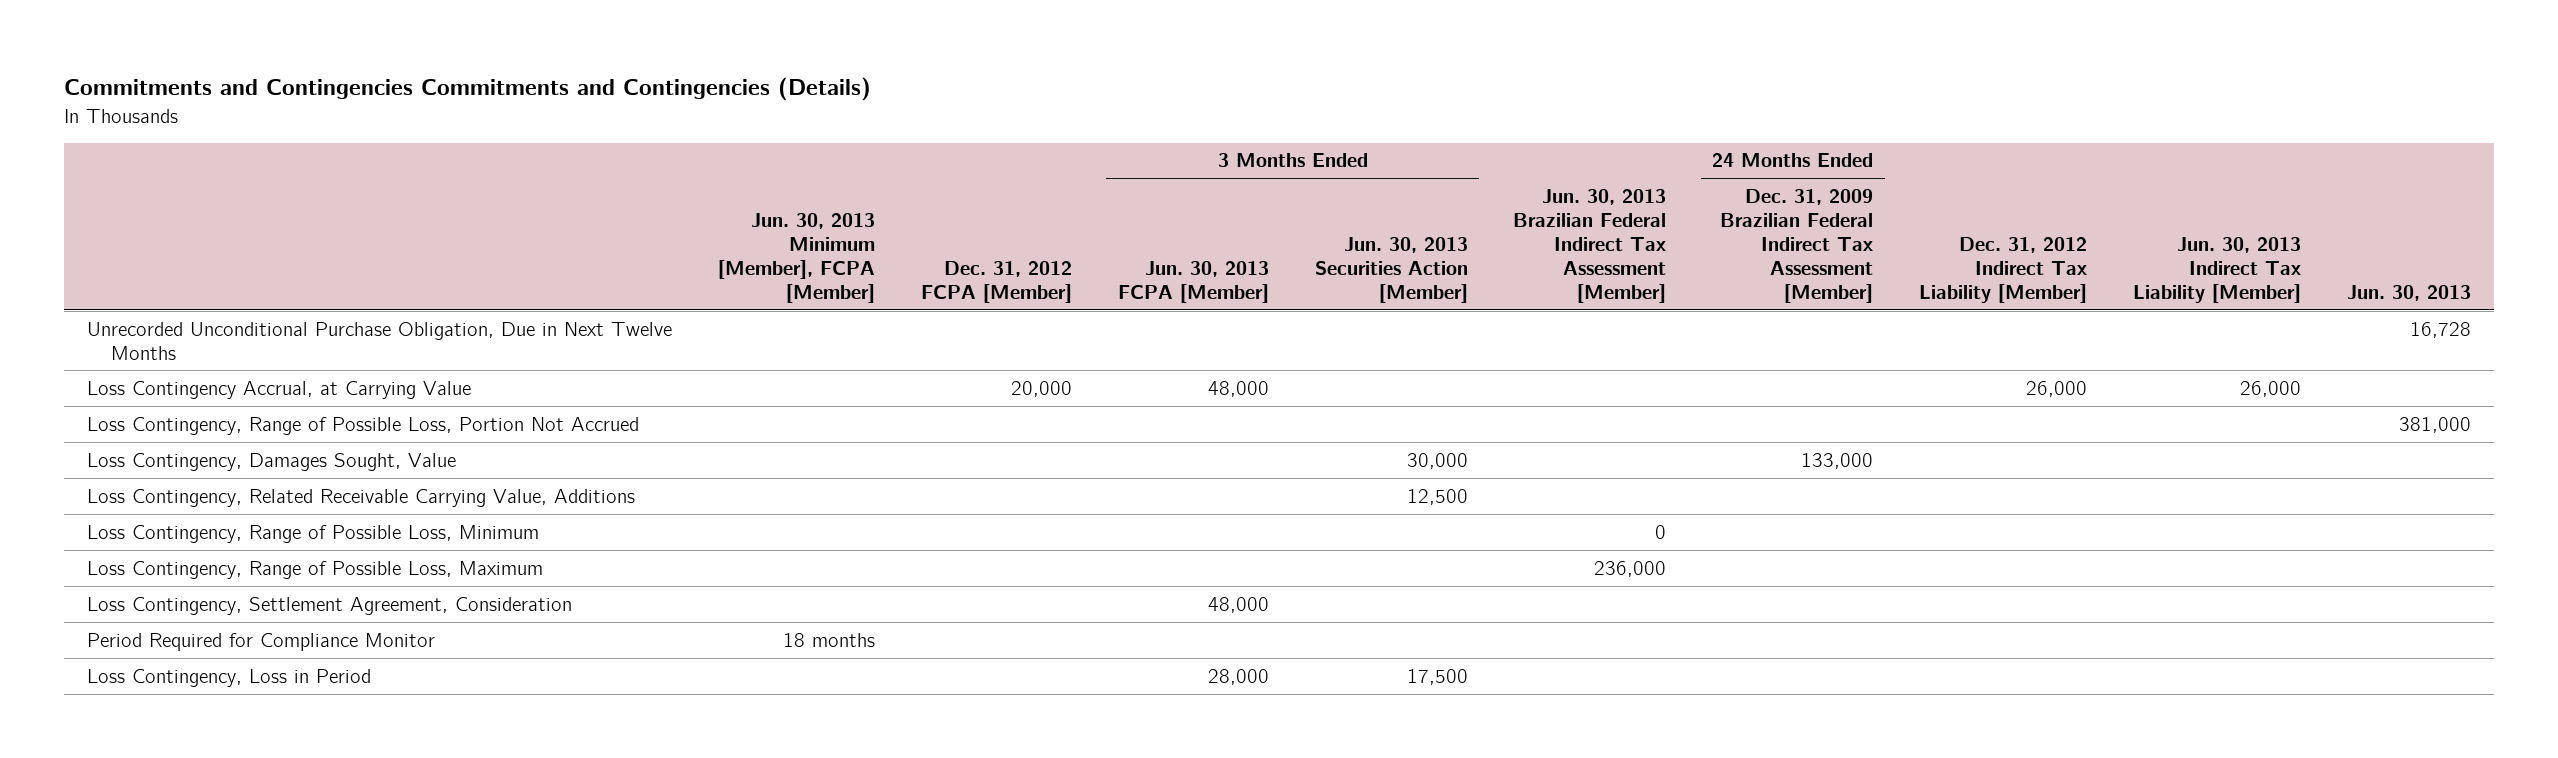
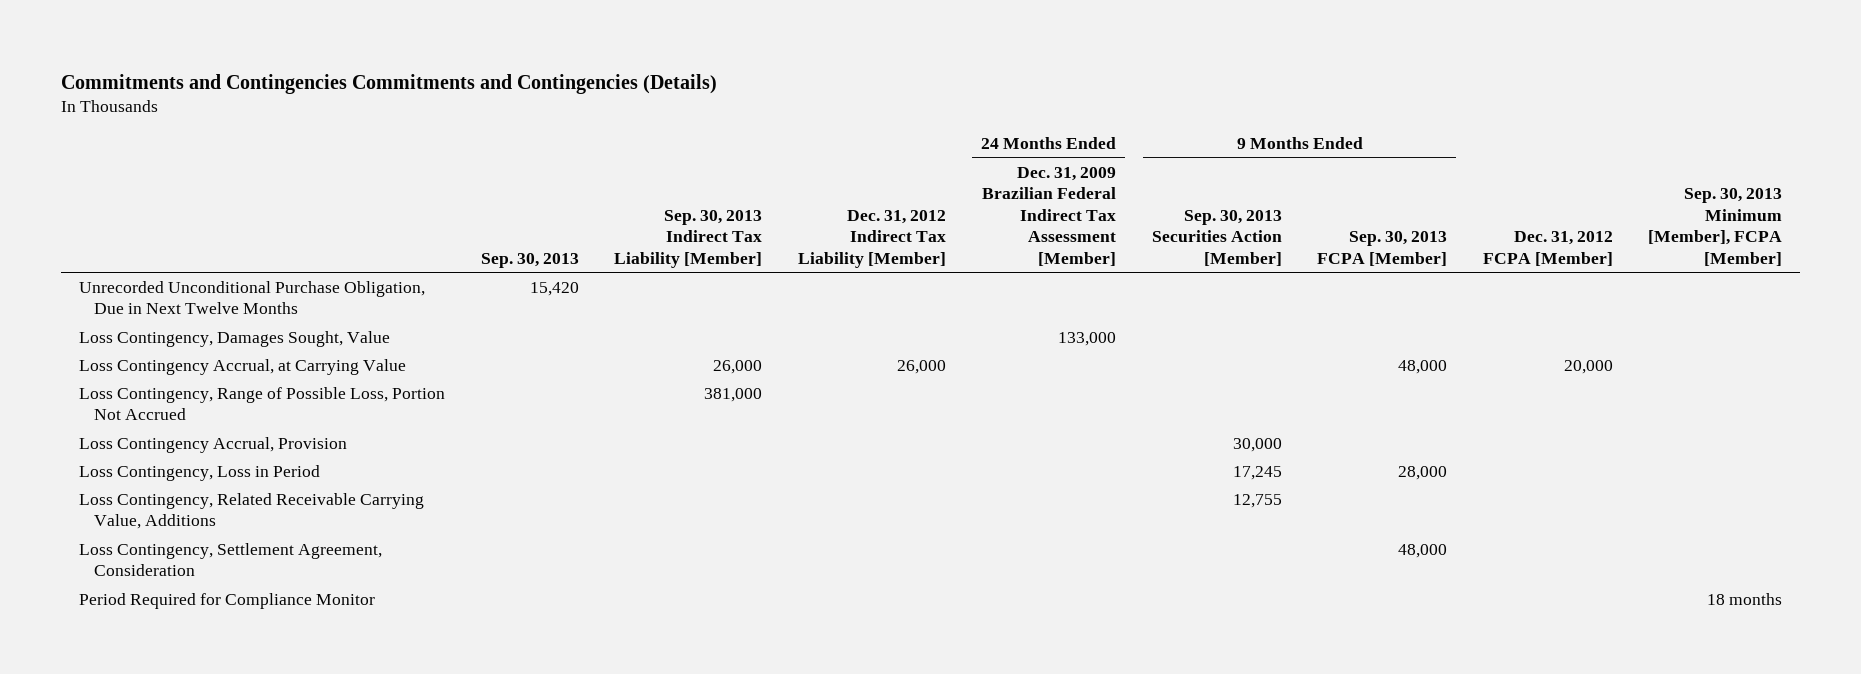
- | Jun. 30, 2013 Minimum [Member], FCPA [Member] | Dec. 31, 2012 FCPA [Member] | 3 Months Ended Jun. 30, 2013 FCPA [Member] | 3 Months Ended Jun. 30, 2013 Securities Action [Member] | Jun. 30, 2013 Brazilian Federal Indirect Tax Assessment [Member] | 24 Months Ended Dec. 31, 2009 Brazilian Federal Indirect Tax Assessment [Member] | Dec. 31, 2012 Indirect Tax Liability [Member] | Jun. 30, 2013 Indirect Tax Liability [Member] | Jun. 30, 2013
+ | Sep. 30, 2013 | Sep. 30, 2013 Indirect Tax Liability [Member] | Dec. 31, 2012 Indirect Tax Liability [Member] | 24 Months Ended Dec. 31, 2009 Brazilian Federal Indirect Tax Assessment [Member] | 9 Months Ended Sep. 30, 2013 Securities Action [Member] | 9 Months Ended Sep. 30, 2013 FCPA [Member] | Dec. 31, 2012 FCPA [Member] | Sep. 30, 2013 Minimum [Member], FCPA [Member]
moved up: Loss Contingency, Damages Sought, Value | | | | 133,000 | | | |
+ Loss Contingency Accrual, Provision | | | | | 30,000 | | |
moved up: Loss Contingency, Loss in Period | | | | | 17,245 | 28,000 | |
- Loss Contingency, Range of Possible Loss, Minimum | | | | | 0 | | | |
- Loss Contingency, Range of Possible Loss, Maximum | | | | | 236,000 | | | |

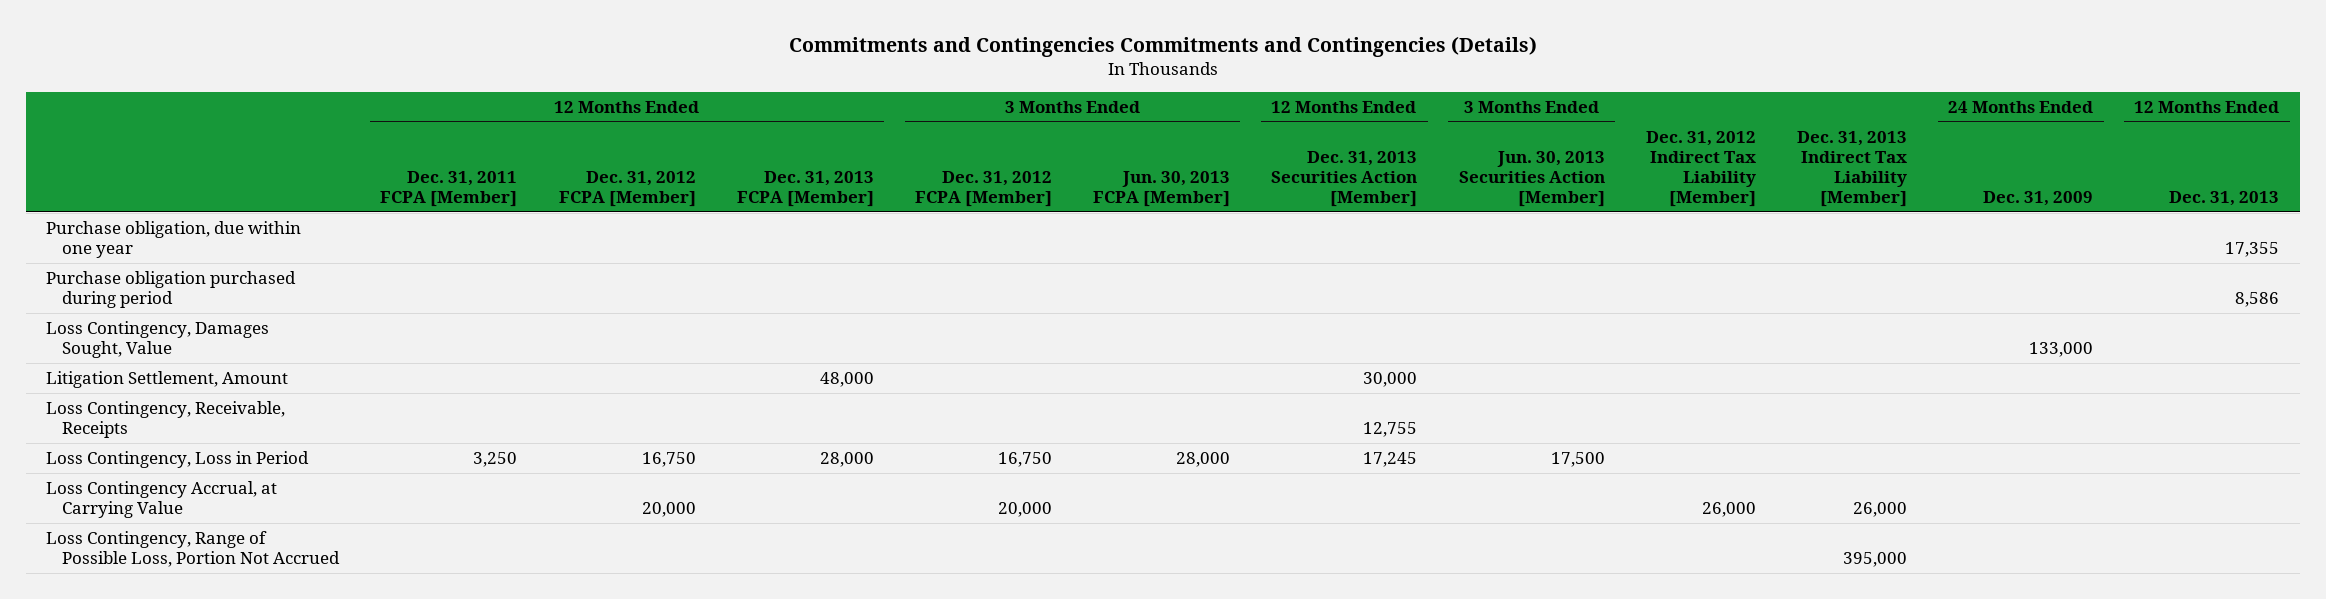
- | Sep. 30, 2013 | Sep. 30, 2013 Indirect Tax Liability [Member] | Dec. 31, 2012 Indirect Tax Liability [Member] | 24 Months Ended Dec. 31, 2009 Brazilian Federal Indirect Tax Assessment [Member] | 9 Months Ended Sep. 30, 2013 Securities Action [Member] | 9 Months Ended Sep. 30, 2013 FCPA [Member] | Dec. 31, 2012 FCPA [Member] | Sep. 30, 2013 Minimum [Member], FCPA [Member]
+ | 12 Months Ended Dec. 31, 2011 FCPA [Member] | 12 Months Ended Dec. 31, 2012 FCPA [Member] | 12 Months Ended Dec. 31, 2013 FCPA [Member] | 3 Months Ended Dec. 31, 2012 FCPA [Member] | 3 Months Ended Jun. 30, 2013 FCPA [Member] | 12 Months Ended Dec. 31, 2013 Securities Action [Member] | 3 Months Ended Jun. 30, 2013 Securities Action [Member] | Dec. 31, 2012 Indirect Tax Liability [Member] | Dec. 31, 2013 Indirect Tax Liability [Member] | 24 Months Ended Dec. 31, 2009 | 12 Months Ended Dec. 31, 2013
- Unrecorded Unconditional Purchase Obligation, Due in Next Twelve Months | 15,420 | | | | | | |
+ Purchase obligation, due within one year | | | | | | | | | | | 17,355
+ Purchase obligation purchased during period | | | | | | | | | | | 8,586
+ Litigation Settlement, Amount | | | 48,000 | | | 30,000 | | | | |
+ Loss Contingency, Receivable, Receipts | | | | | | 12,755 | | | | |
moved up: Loss Contingency, Loss in Period | 3,250 | 16,750 | 28,000 | 16,750 | 28,000 | 17,245 | 17,500 | | | |
- Loss Contingency Accrual, Provision | | | | | 30,000 | | |
- Loss Contingency, Related Receivable Carrying Value, Additions | | | | | 12,755 | | |
- Loss Contingency, Settlement Agreement, Consideration | | | | | | 48,000 | |
- Period Required for Compliance Monitor | | | | | | | | 18 months

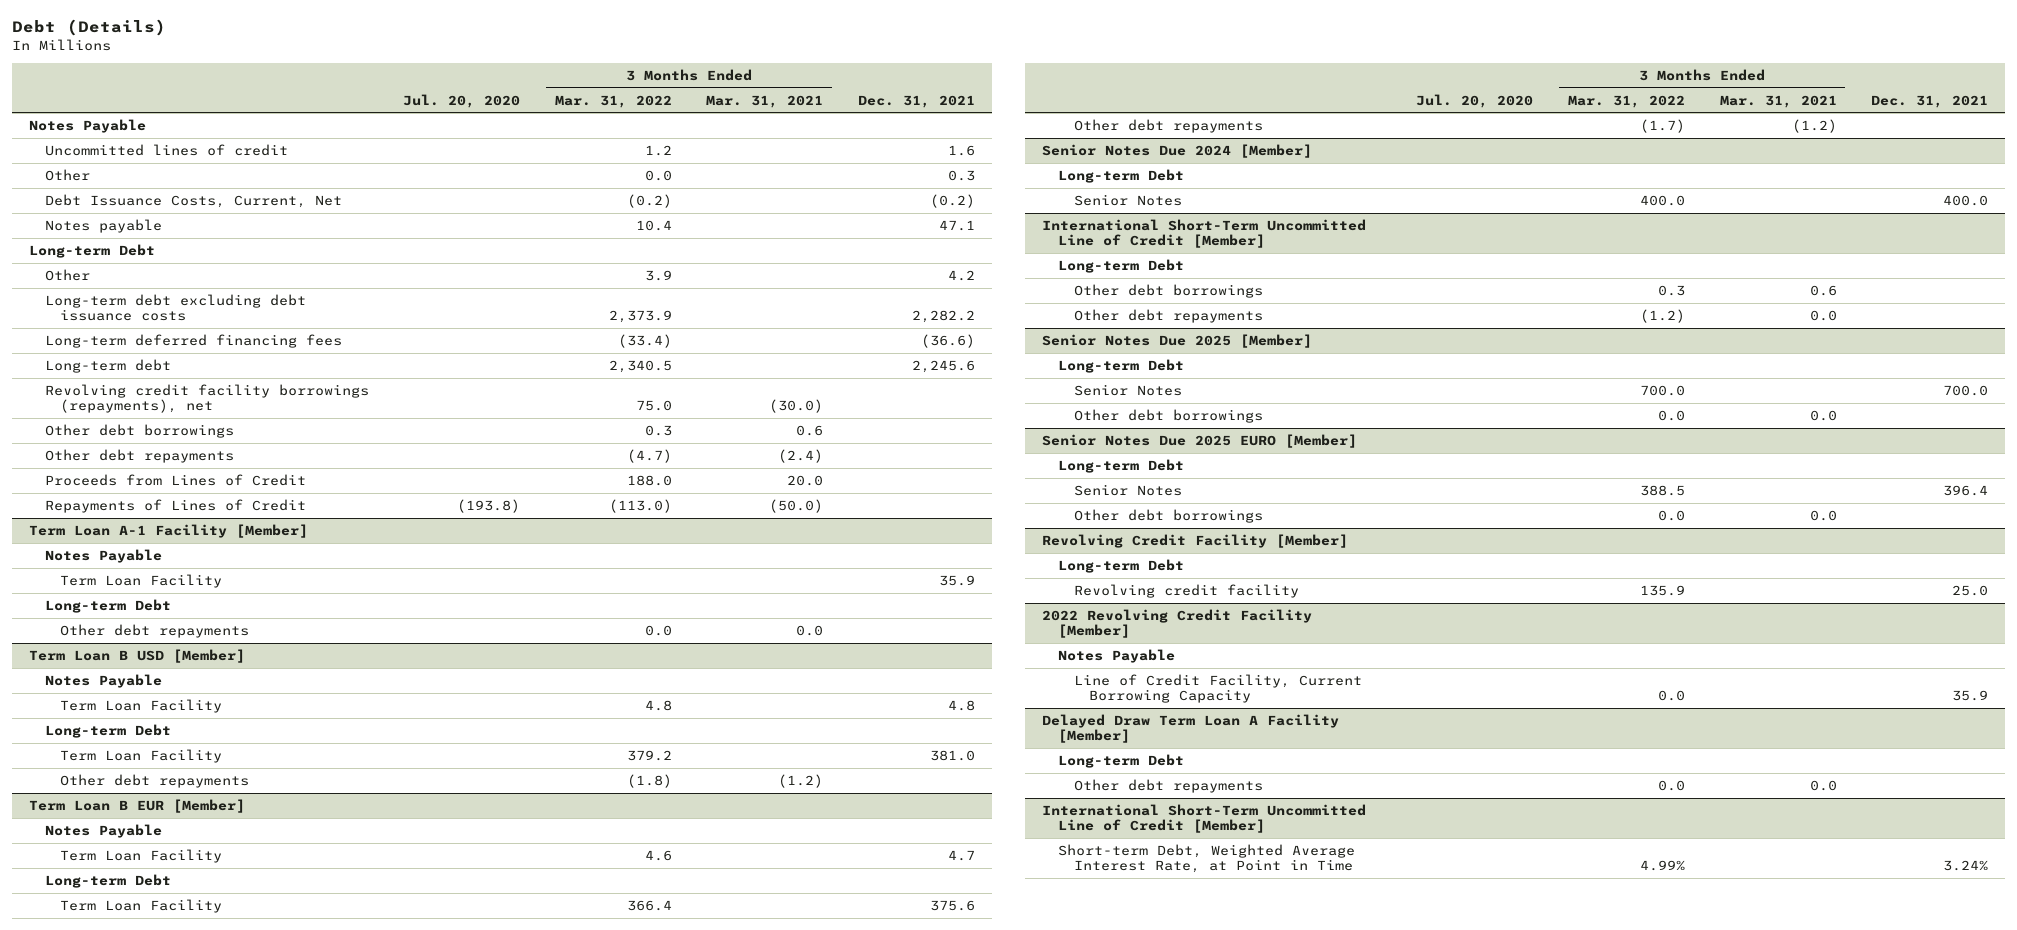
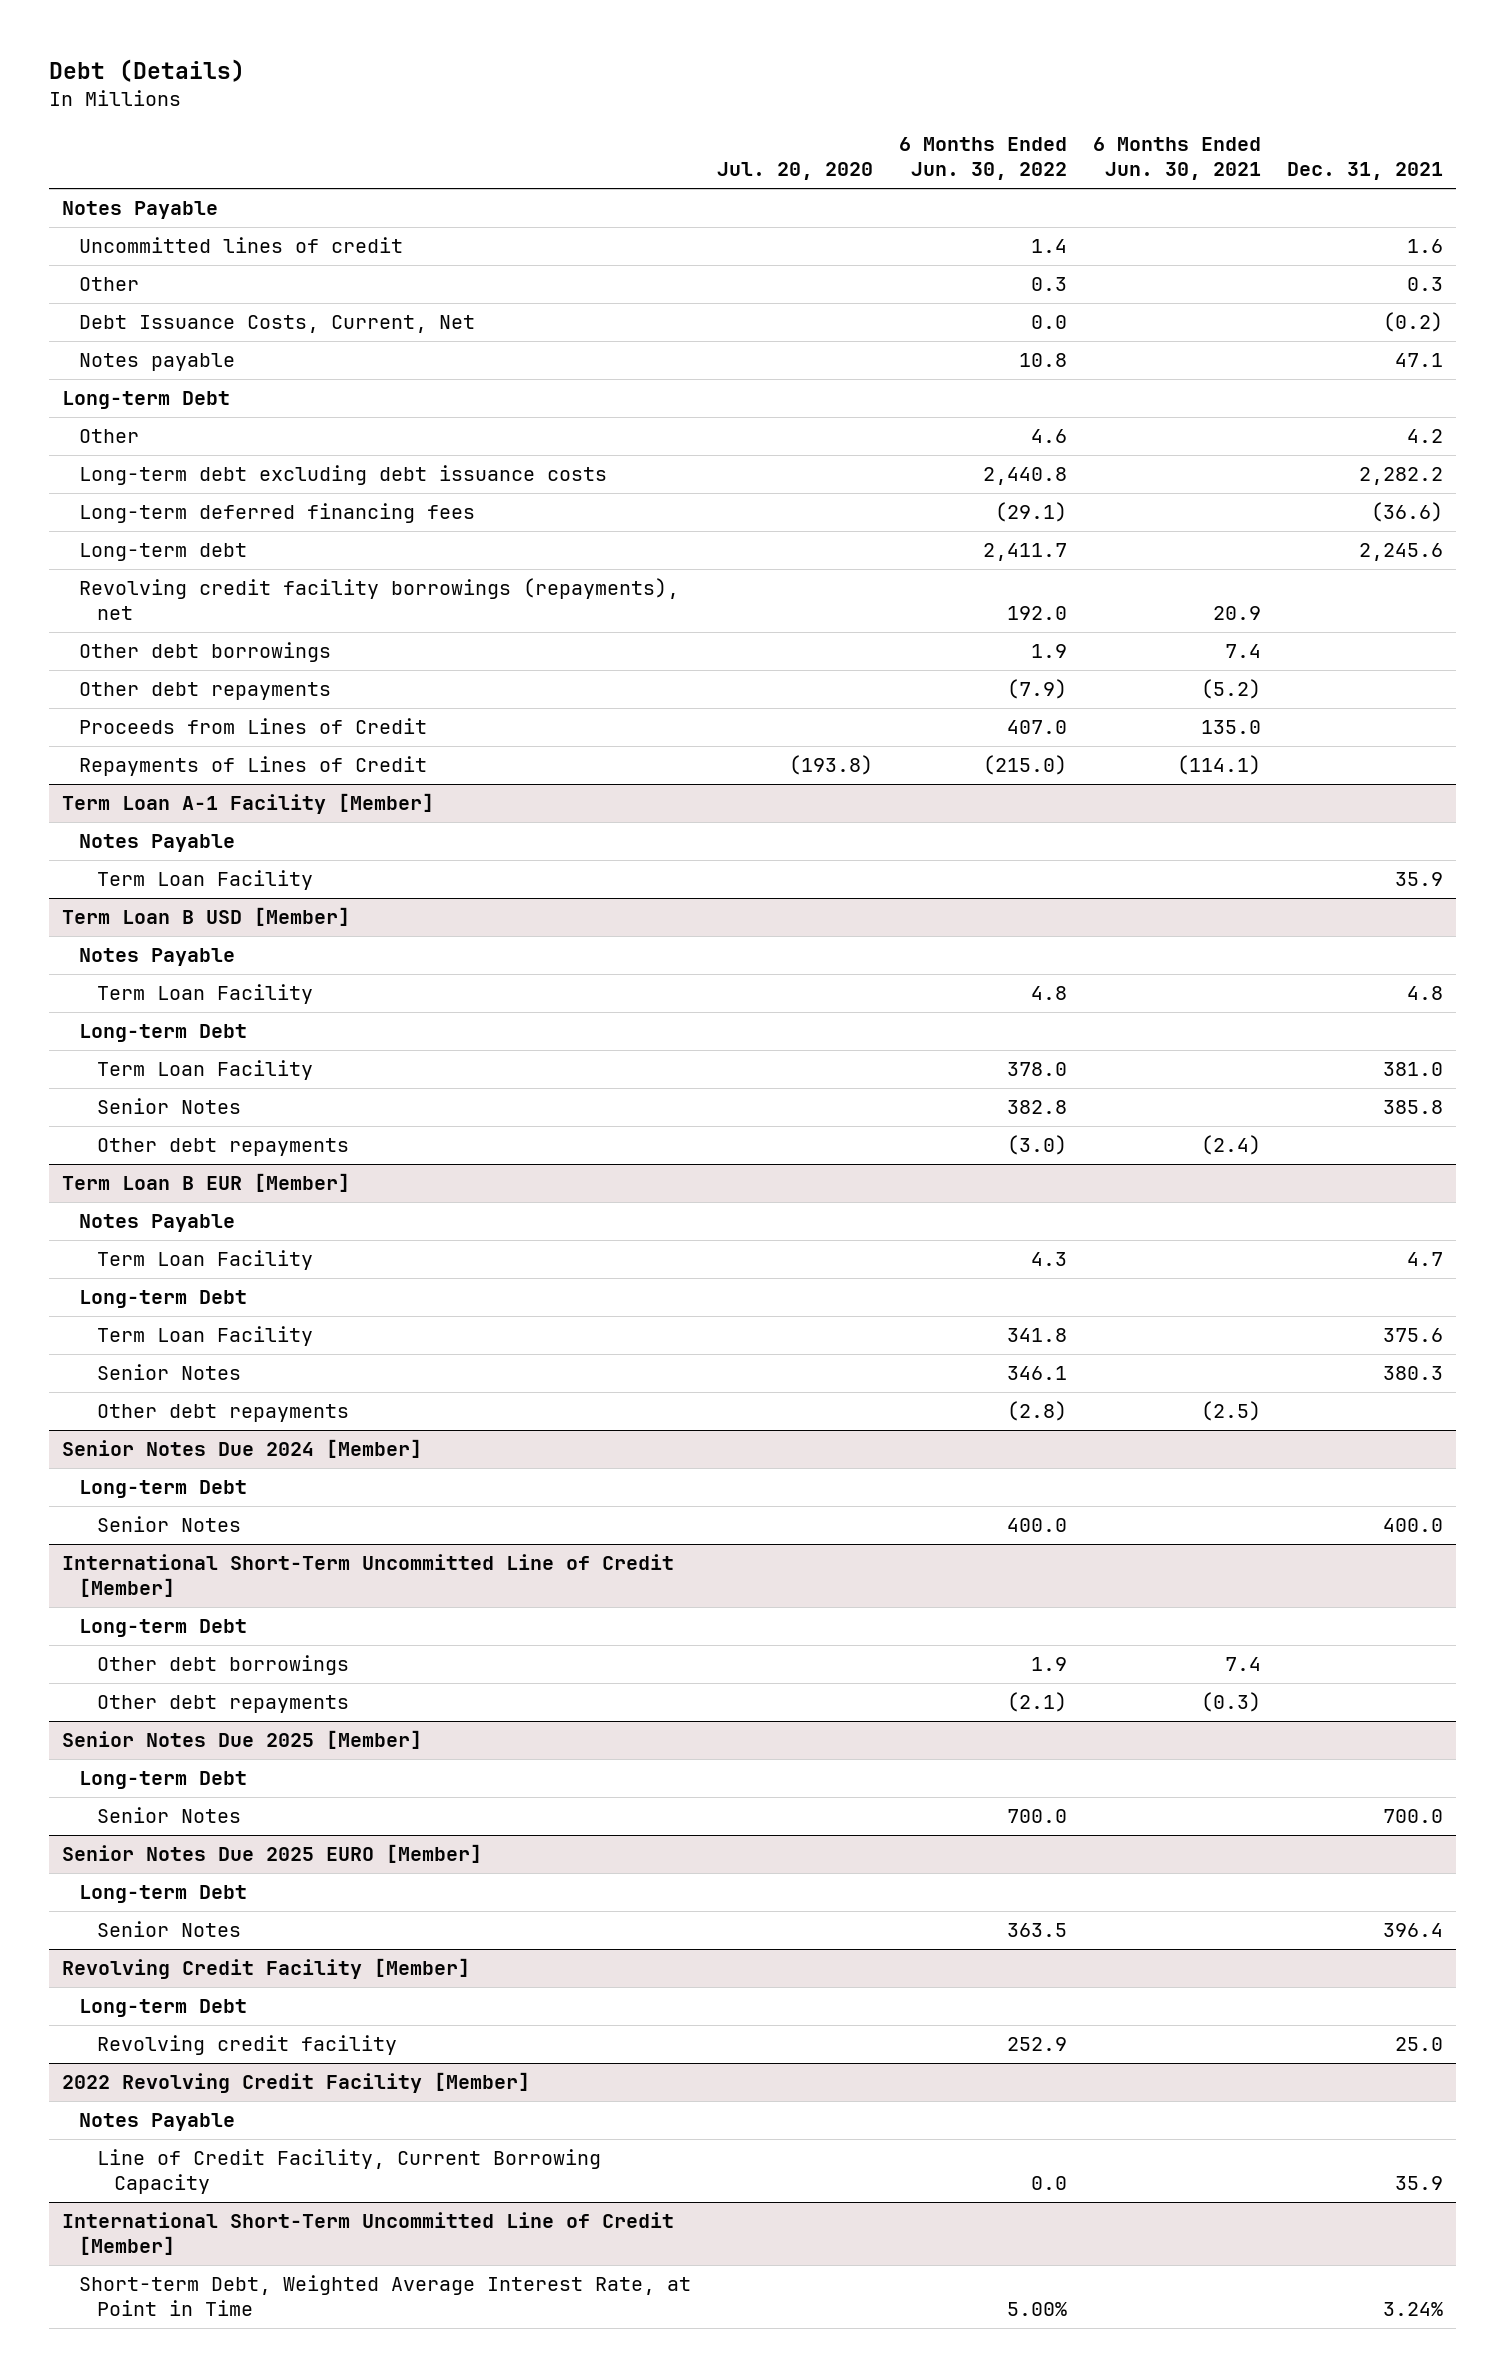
- | Jul. 20, 2020 | 3 Months Ended Mar. 31, 2022 | 3 Months Ended Mar. 31, 2021 | Dec. 31, 2021
+ | Jul. 20, 2020 | 6 Months Ended Jun. 30, 2022 | 6 Months Ended Jun. 30, 2021 | Dec. 31, 2021
@ Term Loan A-1 Facility [Member]
- Long-term Debt
- Other debt repayments | | 0.0 | 0.0 |
@ Term Loan B USD [Member]
+ Senior Notes | | 382.8 | | 385.8
@ Term Loan B EUR [Member]
+ Senior Notes | | 346.1 | | 380.3
@ Senior Notes Due 2025 [Member]
- Other debt borrowings | | 0.0 | 0.0 |
@ Senior Notes Due 2025 EURO [Member]
- Other debt borrowings | | 0.0 | 0.0 |
- Delayed Draw Term Loan A Facility [Member]
- Long-term Debt
- Other debt repayments | | 0.0 | 0.0 |

